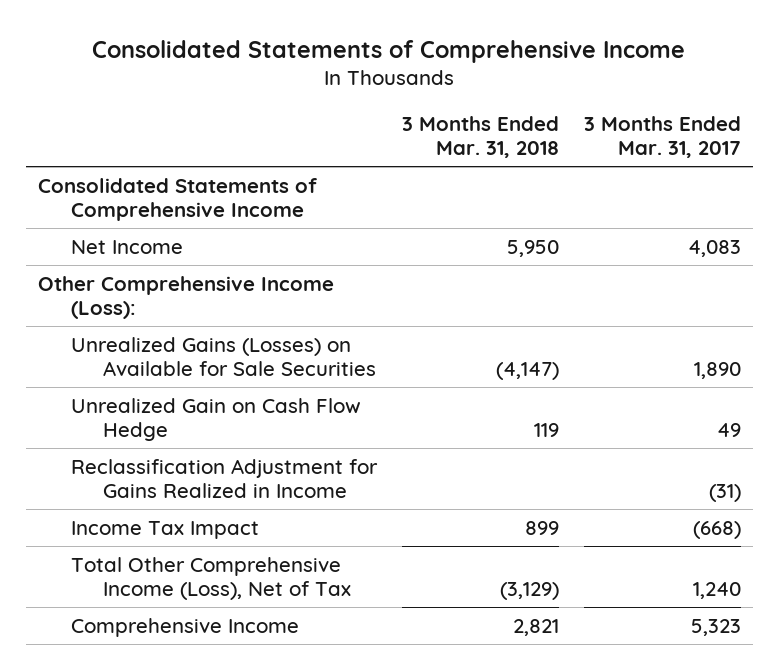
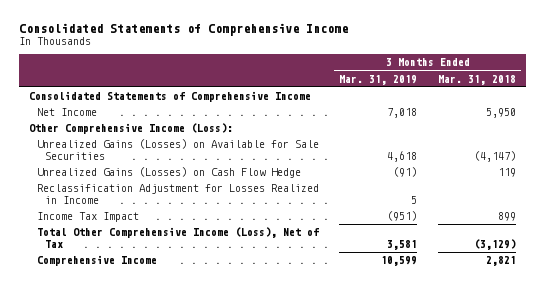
- | 3 Months Ended Mar. 31, 2018 | 3 Months Ended Mar. 31, 2017
+ | 3 Months Ended Mar. 31, 2019 | 3 Months Ended Mar. 31, 2018
- Unrealized Gain on Cash Flow Hedge | 119 | 49
- Reclassification Adjustment for Gains Realized in Income | | (31)
+ Unrealized Gains (Losses) on Cash Flow Hedge | (91) | 119
+ Reclassification Adjustment for Losses Realized in Income | 5 |

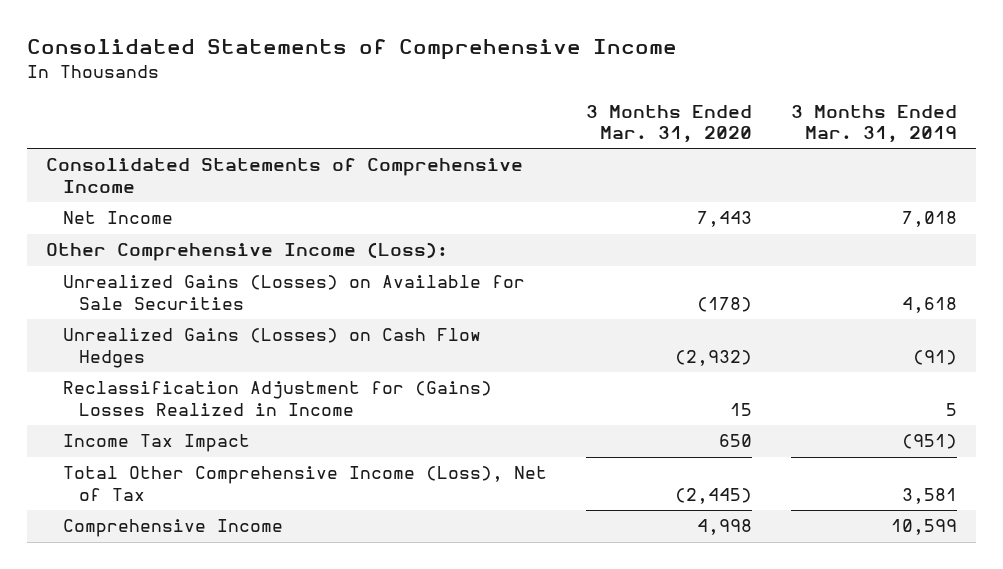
- | 3 Months Ended Mar. 31, 2019 | 3 Months Ended Mar. 31, 2018
+ | 3 Months Ended Mar. 31, 2020 | 3 Months Ended Mar. 31, 2019
- Unrealized Gains (Losses) on Cash Flow Hedge | (91) | 119
- Reclassification Adjustment for Losses Realized in Income | 5 |
+ Unrealized Gains (Losses) on Cash Flow Hedges | (2,932) | (91)
+ Reclassification Adjustment for (Gains) Losses Realized in Income | 15 | 5

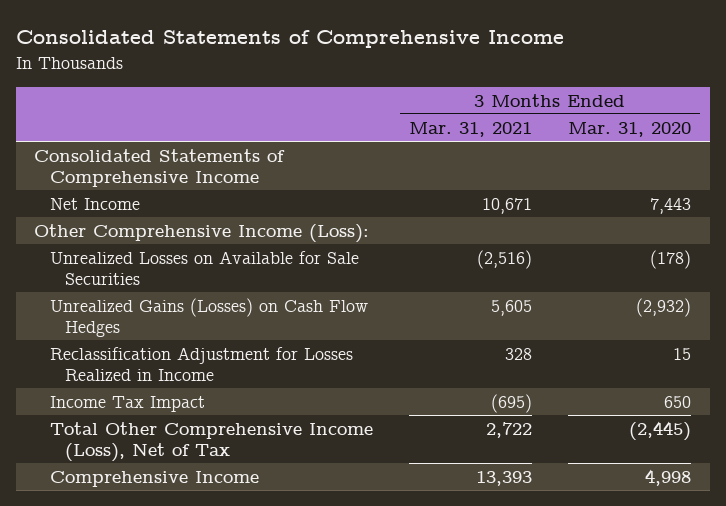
- | 3 Months Ended Mar. 31, 2020 | 3 Months Ended Mar. 31, 2019
+ | 3 Months Ended Mar. 31, 2021 | 3 Months Ended Mar. 31, 2020
- Unrealized Gains (Losses) on Available for Sale Securities | (178) | 4,618
+ Unrealized Losses on Available for Sale Securities | (2,516) | (178)
- Reclassification Adjustment for (Gains) Losses Realized in Income | 15 | 5
+ Reclassification Adjustment for Losses Realized in Income | 328 | 15

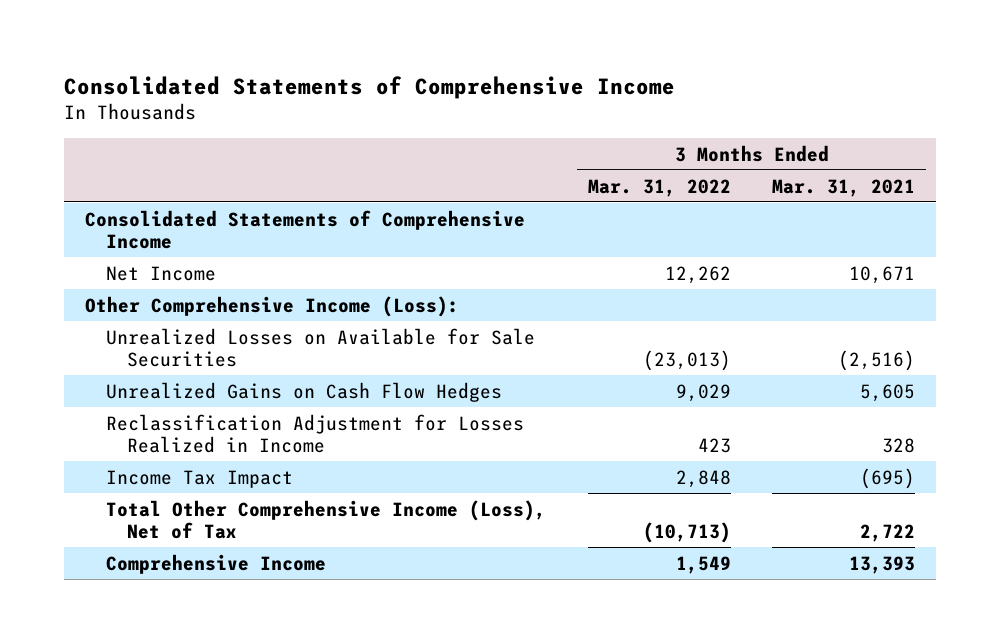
- | 3 Months Ended Mar. 31, 2021 | 3 Months Ended Mar. 31, 2020
+ | 3 Months Ended Mar. 31, 2022 | 3 Months Ended Mar. 31, 2021
- Unrealized Gains (Losses) on Cash Flow Hedges | 5,605 | (2,932)
+ Unrealized Gains on Cash Flow Hedges | 9,029 | 5,605

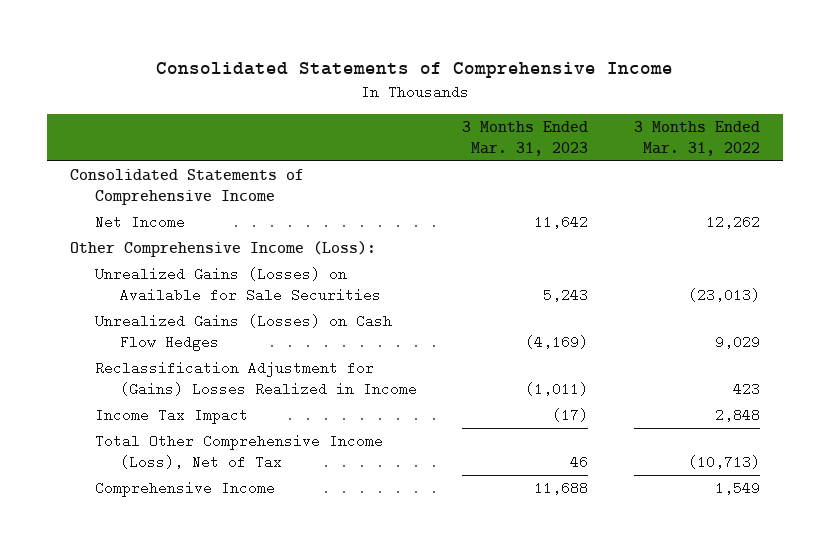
- | 3 Months Ended Mar. 31, 2022 | 3 Months Ended Mar. 31, 2021
+ | 3 Months Ended Mar. 31, 2023 | 3 Months Ended Mar. 31, 2022
- Unrealized Losses on Available for Sale Securities | (23,013) | (2,516)
- Unrealized Gains on Cash Flow Hedges | 9,029 | 5,605
- Reclassification Adjustment for Losses Realized in Income | 423 | 328
+ Unrealized Gains (Losses) on Available for Sale Securities | 5,243 | (23,013)
+ Unrealized Gains (Losses) on Cash Flow Hedges | (4,169) | 9,029
+ Reclassification Adjustment for (Gains) Losses Realized in Income | (1,011) | 423

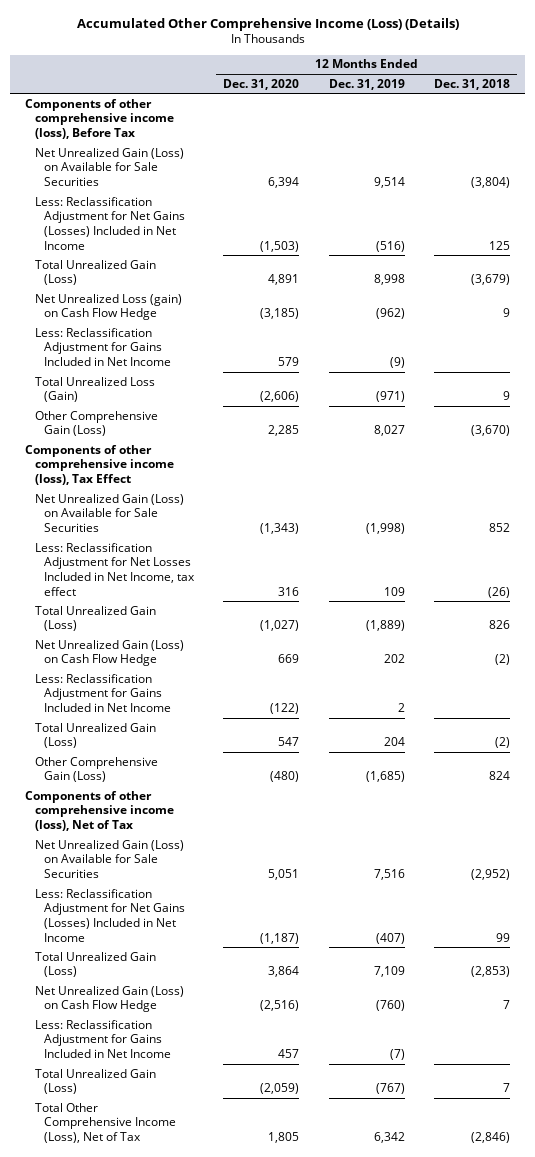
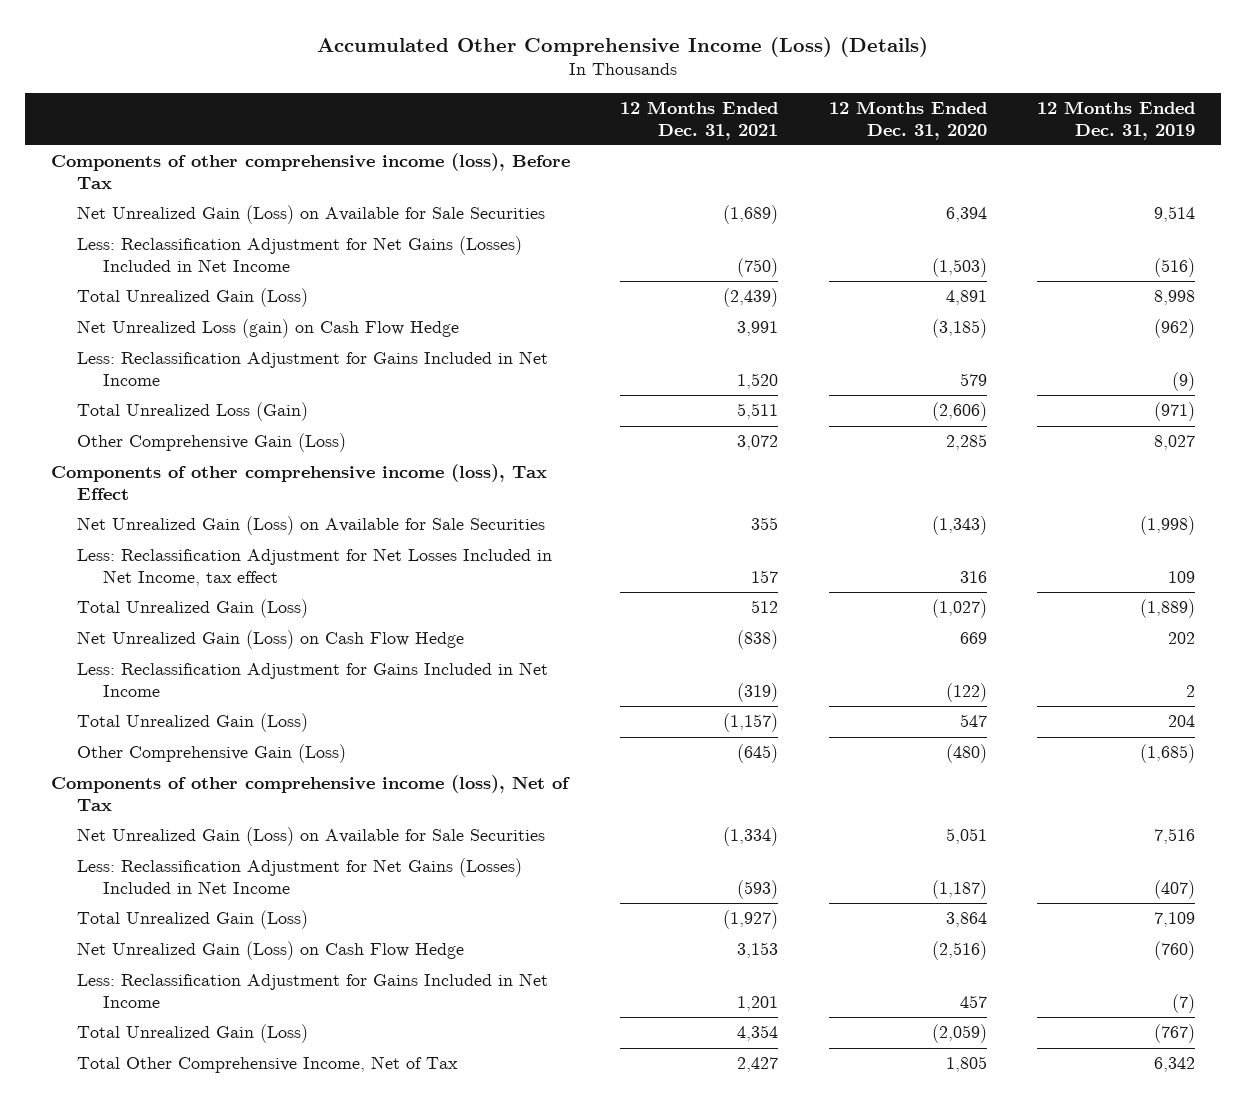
- | 12 Months Ended Dec. 31, 2020 | 12 Months Ended Dec. 31, 2019 | 12 Months Ended Dec. 31, 2018
+ | 12 Months Ended Dec. 31, 2021 | 12 Months Ended Dec. 31, 2020 | 12 Months Ended Dec. 31, 2019
- Total Other Comprehensive Income (Loss), Net of Tax | 1,805 | 6,342 | (2,846)
+ Total Other Comprehensive Income, Net of Tax | 2,427 | 1,805 | 6,342

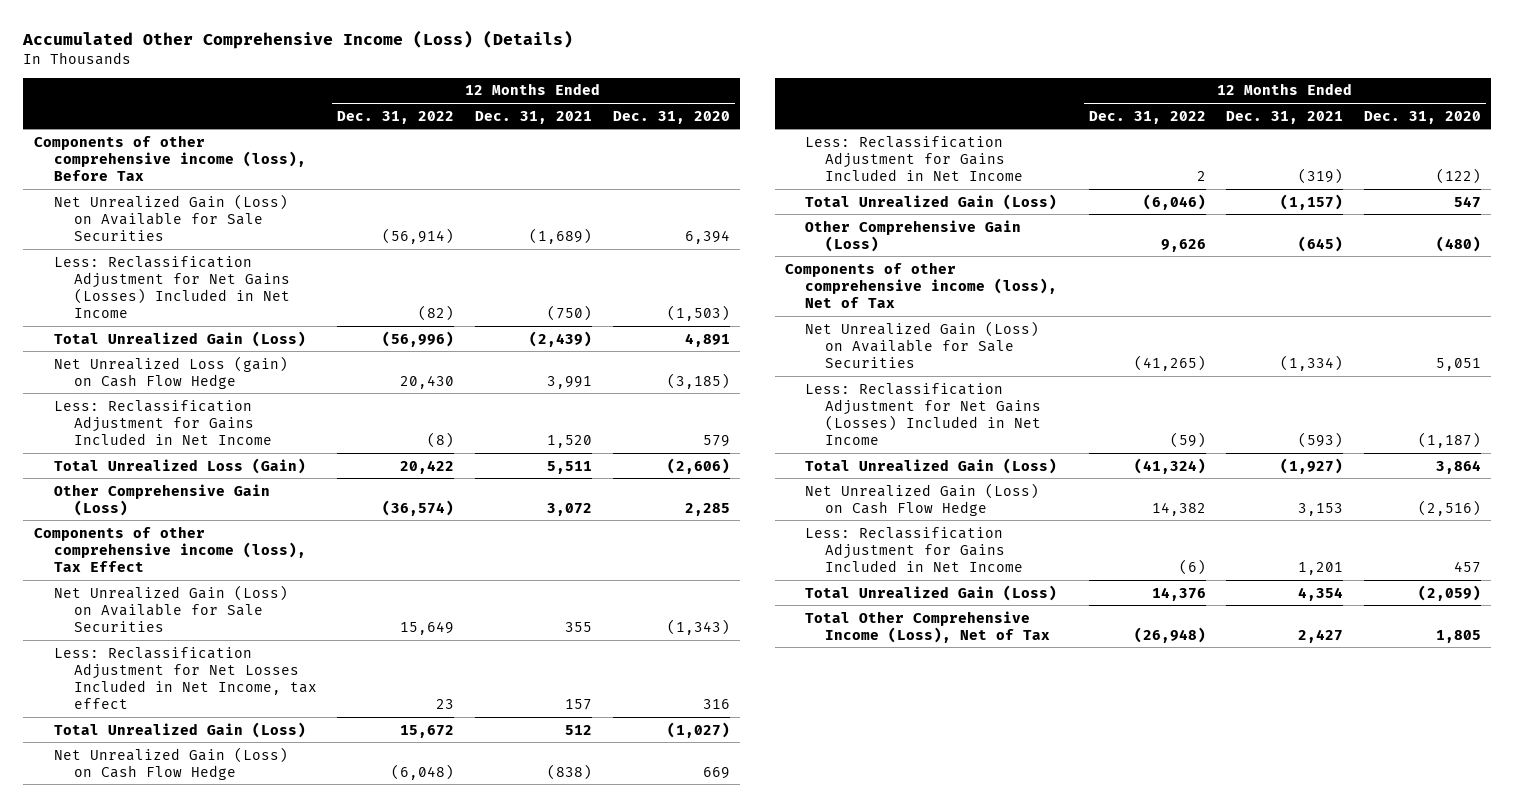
- | 12 Months Ended Dec. 31, 2021 | 12 Months Ended Dec. 31, 2020 | 12 Months Ended Dec. 31, 2019
+ | 12 Months Ended Dec. 31, 2022 | 12 Months Ended Dec. 31, 2021 | 12 Months Ended Dec. 31, 2020
- Total Other Comprehensive Income, Net of Tax | 2,427 | 1,805 | 6,342
+ Total Other Comprehensive Income (Loss), Net of Tax | (26,948) | 2,427 | 1,805

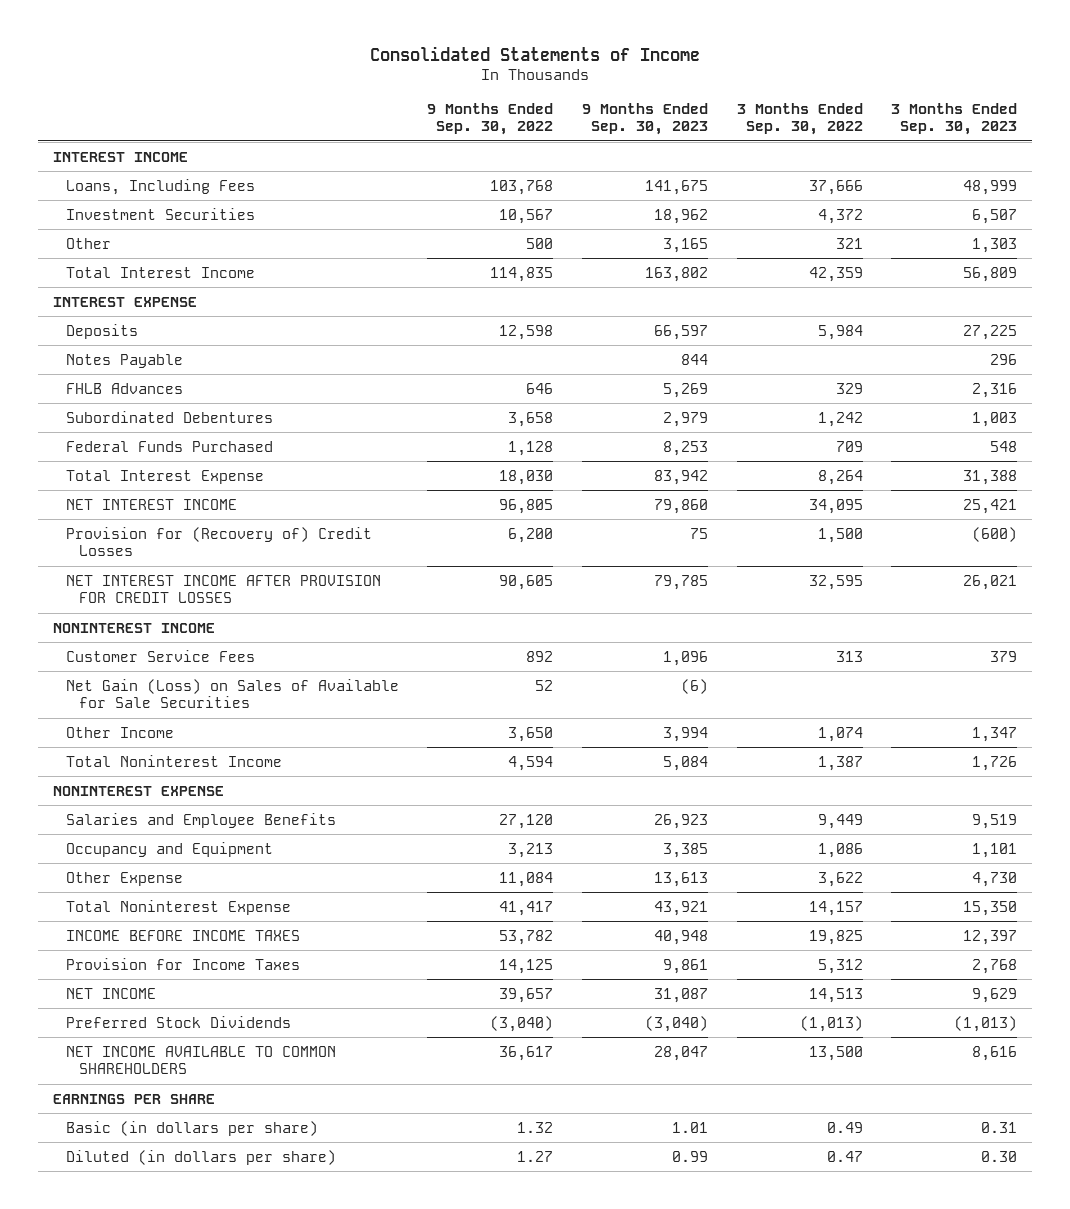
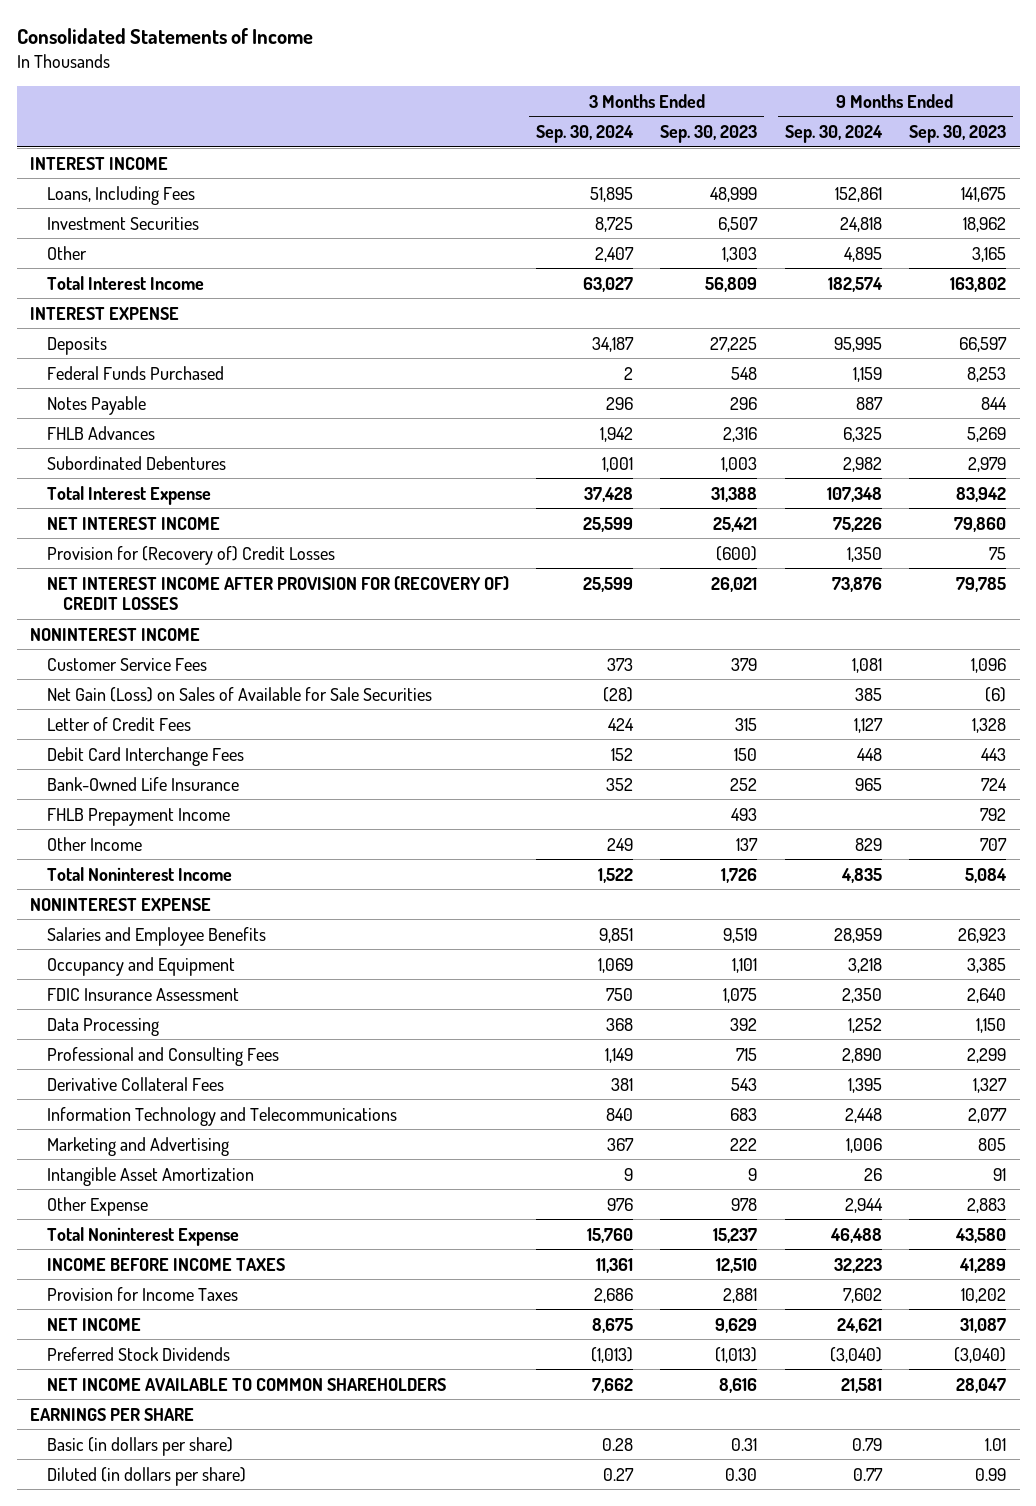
- | 9 Months Ended Sep. 30, 2022 | 9 Months Ended Sep. 30, 2023 | 3 Months Ended Sep. 30, 2022 | 3 Months Ended Sep. 30, 2023
+ | 3 Months Ended Sep. 30, 2024 | 3 Months Ended Sep. 30, 2023 | 9 Months Ended Sep. 30, 2024 | 9 Months Ended Sep. 30, 2023
moved up: Federal Funds Purchased | 2 | 548 | 1,159 | 8,253
- NET INTEREST INCOME AFTER PROVISION FOR CREDIT LOSSES | 90,605 | 79,785 | 32,595 | 26,021
+ NET INTEREST INCOME AFTER PROVISION FOR (RECOVERY OF) CREDIT LOSSES | 25,599 | 26,021 | 73,876 | 79,785
- Other Income | 3,650 | 3,994 | 1,074 | 1,347
+ Letter of Credit Fees | 424 | 315 | 1,127 | 1,328
+ Debit Card Interchange Fees | 152 | 150 | 448 | 443
+ Bank-Owned Life Insurance | 352 | 252 | 965 | 724
+ FHLB Prepayment Income | | 493 | | 792
+ Other Income | 249 | 137 | 829 | 707
- Other Expense | 11,084 | 13,613 | 3,622 | 4,730
- Total Noninterest Expense | 41,417 | 43,921 | 14,157 | 15,350
- INCOME BEFORE INCOME TAXES | 53,782 | 40,948 | 19,825 | 12,397
- Provision for Income Taxes | 14,125 | 9,861 | 5,312 | 2,768
+ FDIC Insurance Assessment | 750 | 1,075 | 2,350 | 2,640
+ Data Processing | 368 | 392 | 1,252 | 1,150
+ Professional and Consulting Fees | 1,149 | 715 | 2,890 | 2,299
+ Derivative Collateral Fees | 381 | 543 | 1,395 | 1,327
+ Information Technology and Telecommunications | 840 | 683 | 2,448 | 2,077
+ Marketing and Advertising | 367 | 222 | 1,006 | 805
+ Intangible Asset Amortization | 9 | 9 | 26 | 91
+ Other Expense | 976 | 978 | 2,944 | 2,883
+ Total Noninterest Expense | 15,760 | 15,237 | 46,488 | 43,580
+ INCOME BEFORE INCOME TAXES | 11,361 | 12,510 | 32,223 | 41,289
+ Provision for Income Taxes | 2,686 | 2,881 | 7,602 | 10,202

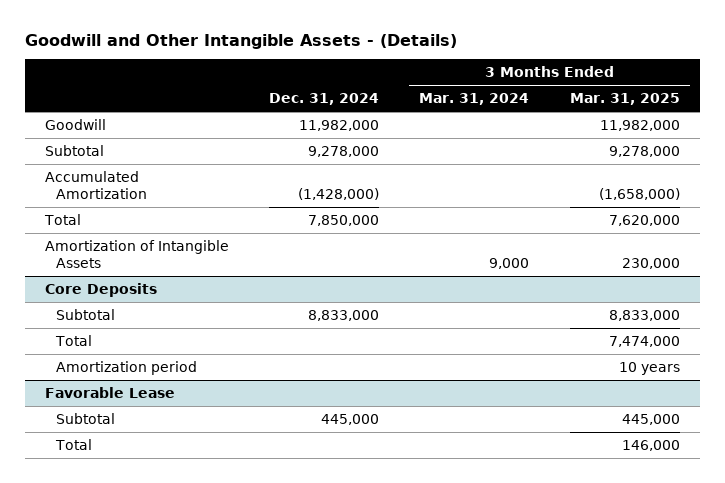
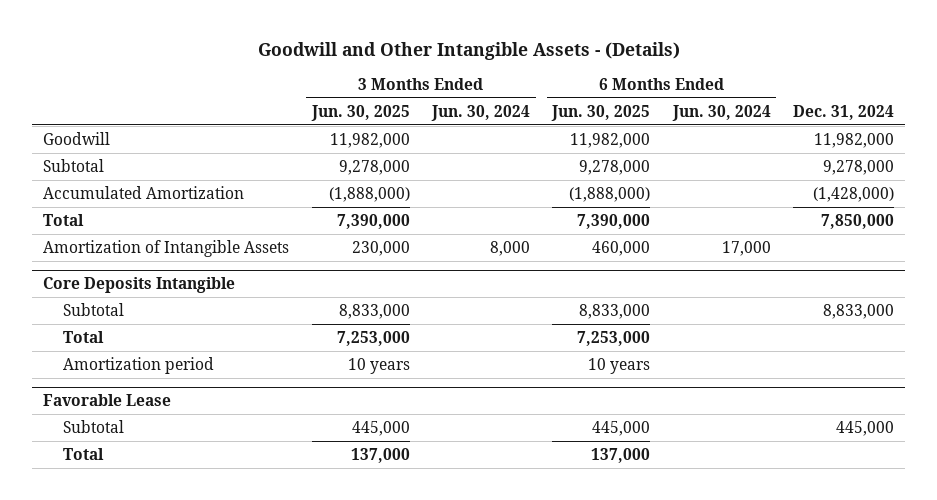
- | Dec. 31, 2024 | 3 Months Ended Mar. 31, 2024 | 3 Months Ended Mar. 31, 2025
+ | 3 Months Ended Jun. 30, 2025 | 3 Months Ended Jun. 30, 2024 | 6 Months Ended Jun. 30, 2025 | 6 Months Ended Jun. 30, 2024 | Dec. 31, 2024
- Core Deposits
+ Core Deposits Intangible

